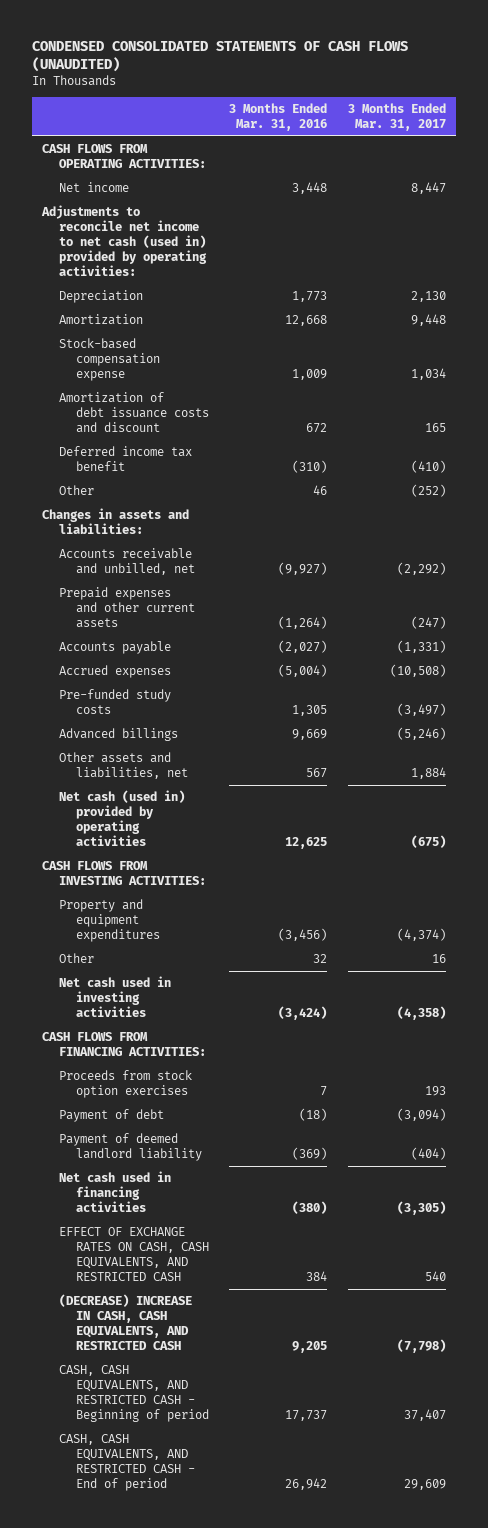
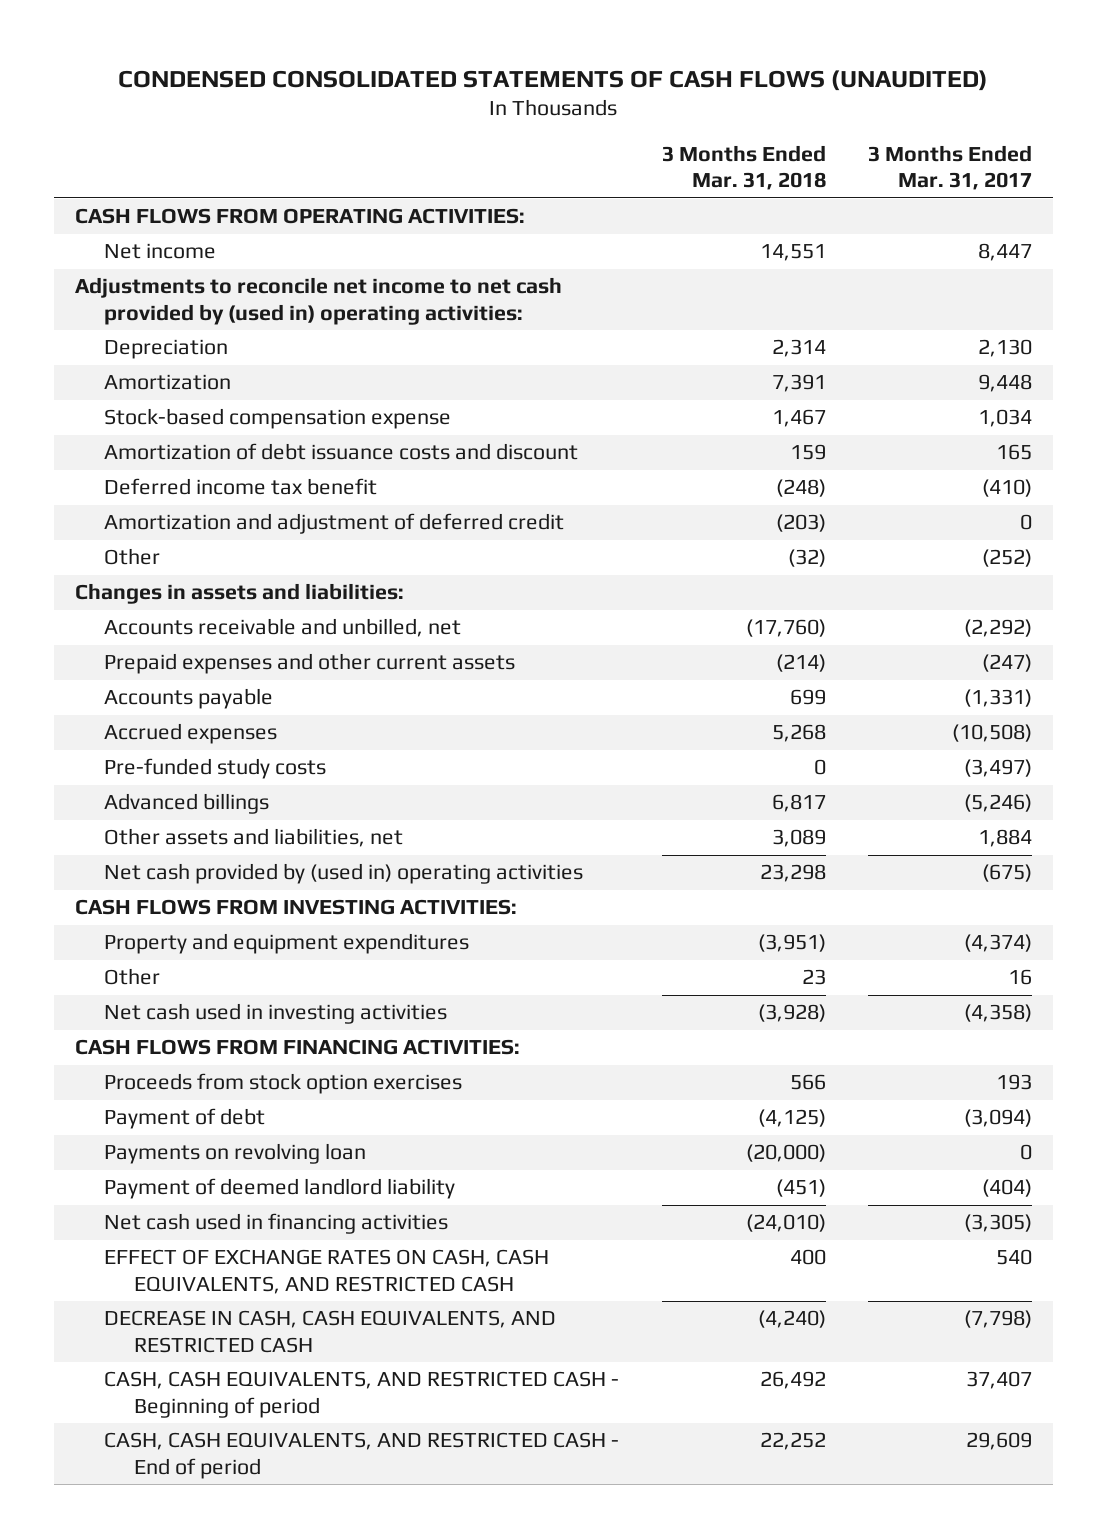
- | 3 Months Ended Mar. 31, 2016 | 3 Months Ended Mar. 31, 2017
+ | 3 Months Ended Mar. 31, 2018 | 3 Months Ended Mar. 31, 2017
- Adjustments to reconcile net income to net cash (used in) provided by operating activities:
+ Adjustments to reconcile net income to net cash provided by (used in) operating activities:
+ Amortization and adjustment of deferred credit | (203) | 0
- Net cash (used in) provided by operating activities | 12,625 | (675)
+ Net cash provided by (used in) operating activities | 23,298 | (675)
+ Payments on revolving loan | (20,000) | 0
- (DECREASE) INCREASE IN CASH, CASH EQUIVALENTS, AND RESTRICTED CASH | 9,205 | (7,798)
+ DECREASE IN CASH, CASH EQUIVALENTS, AND RESTRICTED CASH | (4,240) | (7,798)

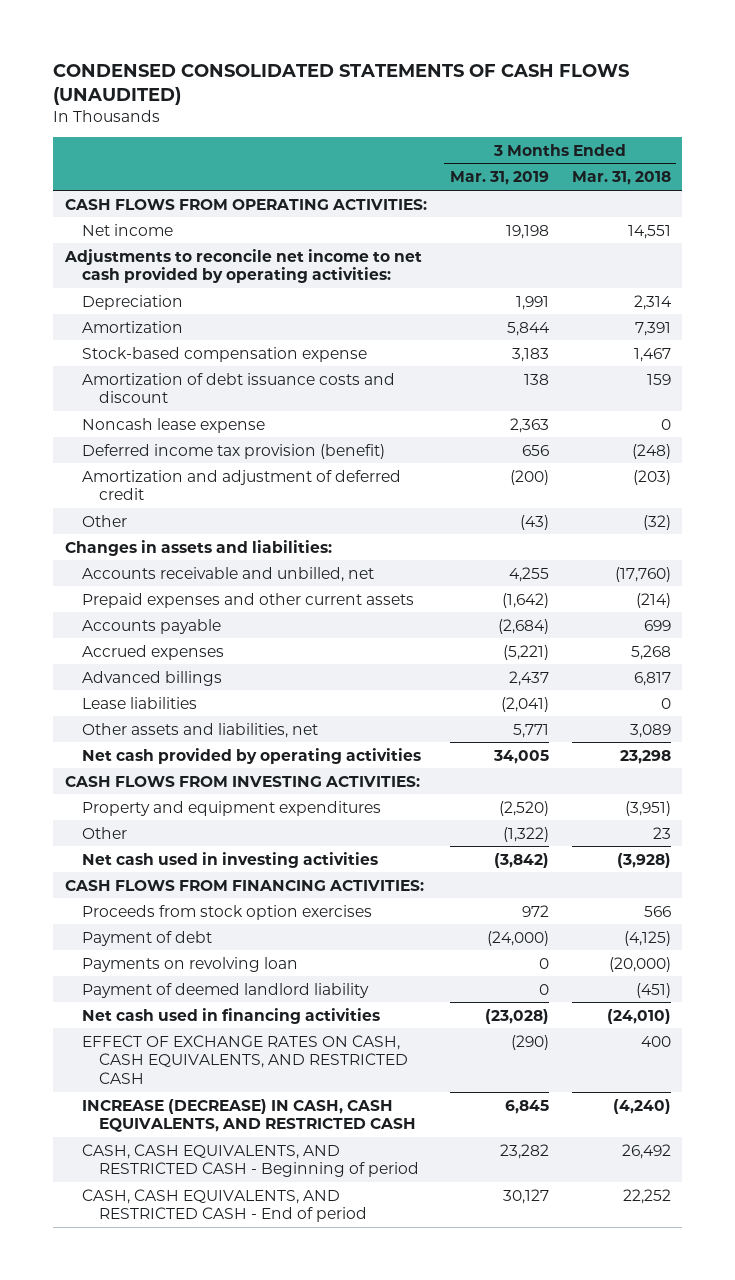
- | 3 Months Ended Mar. 31, 2018 | 3 Months Ended Mar. 31, 2017
+ | 3 Months Ended Mar. 31, 2019 | 3 Months Ended Mar. 31, 2018
- Adjustments to reconcile net income to net cash provided by (used in) operating activities:
+ Adjustments to reconcile net income to net cash provided by operating activities:
- Deferred income tax benefit | (248) | (410)
+ Noncash lease expense | 2,363 | 0
+ Deferred income tax provision (benefit) | 656 | (248)
- Pre-funded study costs | 0 | (3,497)
+ Lease liabilities | (2,041) | 0
- Net cash provided by (used in) operating activities | 23,298 | (675)
+ Net cash provided by operating activities | 34,005 | 23,298
- DECREASE IN CASH, CASH EQUIVALENTS, AND RESTRICTED CASH | (4,240) | (7,798)
+ INCREASE (DECREASE) IN CASH, CASH EQUIVALENTS, AND RESTRICTED CASH | 6,845 | (4,240)

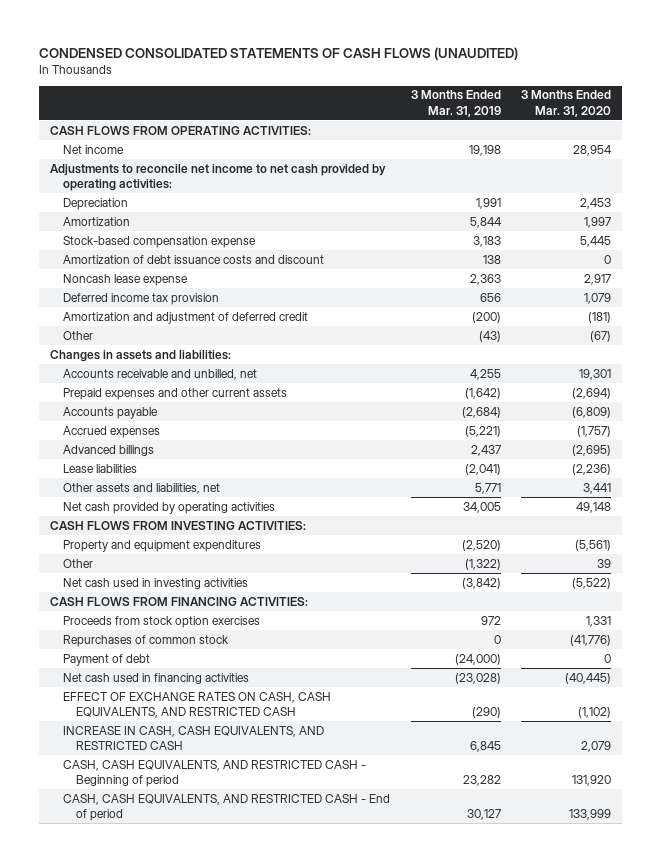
- | 3 Months Ended Mar. 31, 2019 | 3 Months Ended Mar. 31, 2018
+ | 3 Months Ended Mar. 31, 2019 | 3 Months Ended Mar. 31, 2020
- Deferred income tax provision (benefit) | 656 | (248)
+ Deferred income tax provision | 656 | 1,079
+ Repurchases of common stock | 0 | (41,776)
- Payments on revolving loan | 0 | (20,000)
- Payment of deemed landlord liability | 0 | (451)
- INCREASE (DECREASE) IN CASH, CASH EQUIVALENTS, AND RESTRICTED CASH | 6,845 | (4,240)
+ INCREASE IN CASH, CASH EQUIVALENTS, AND RESTRICTED CASH | 6,845 | 2,079

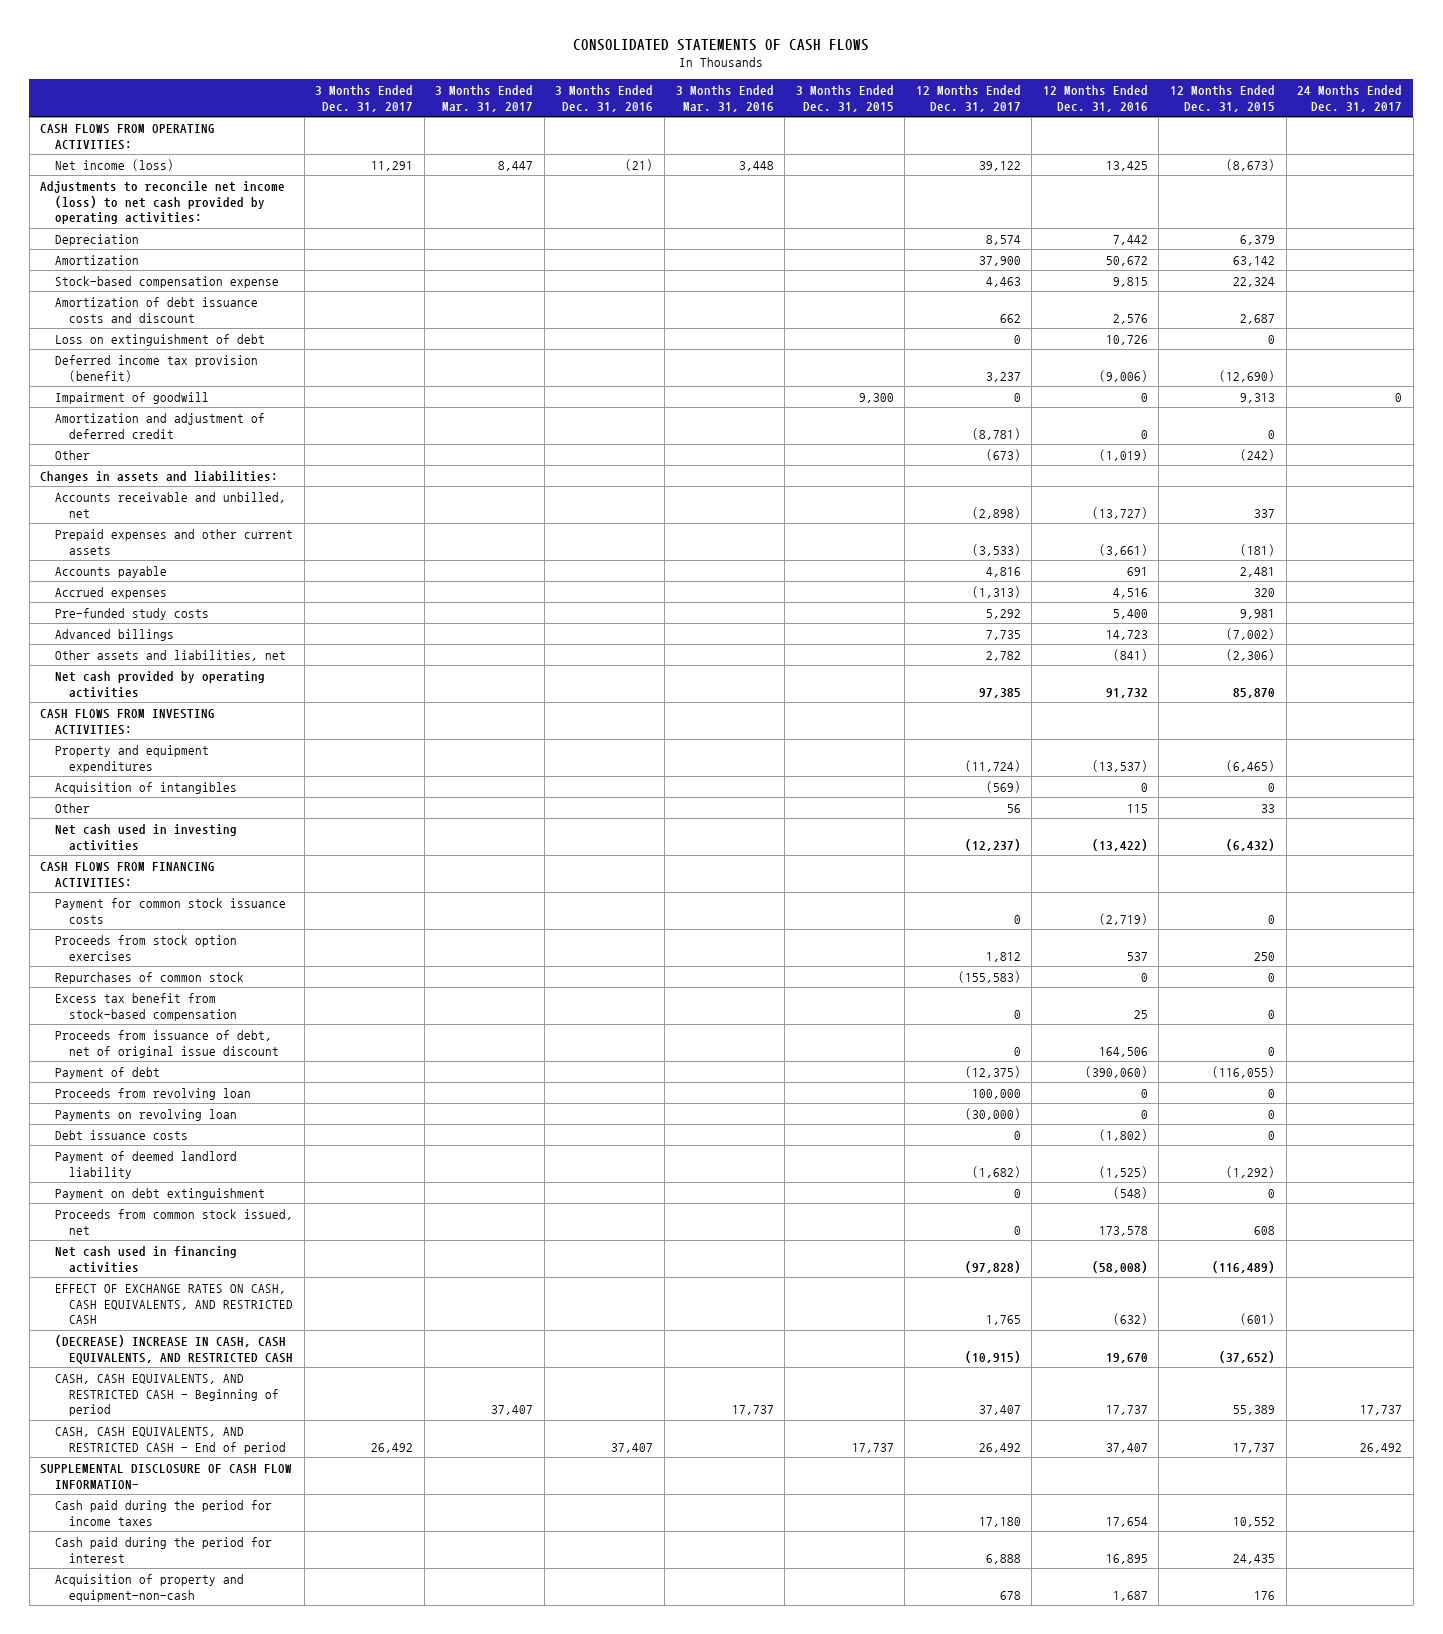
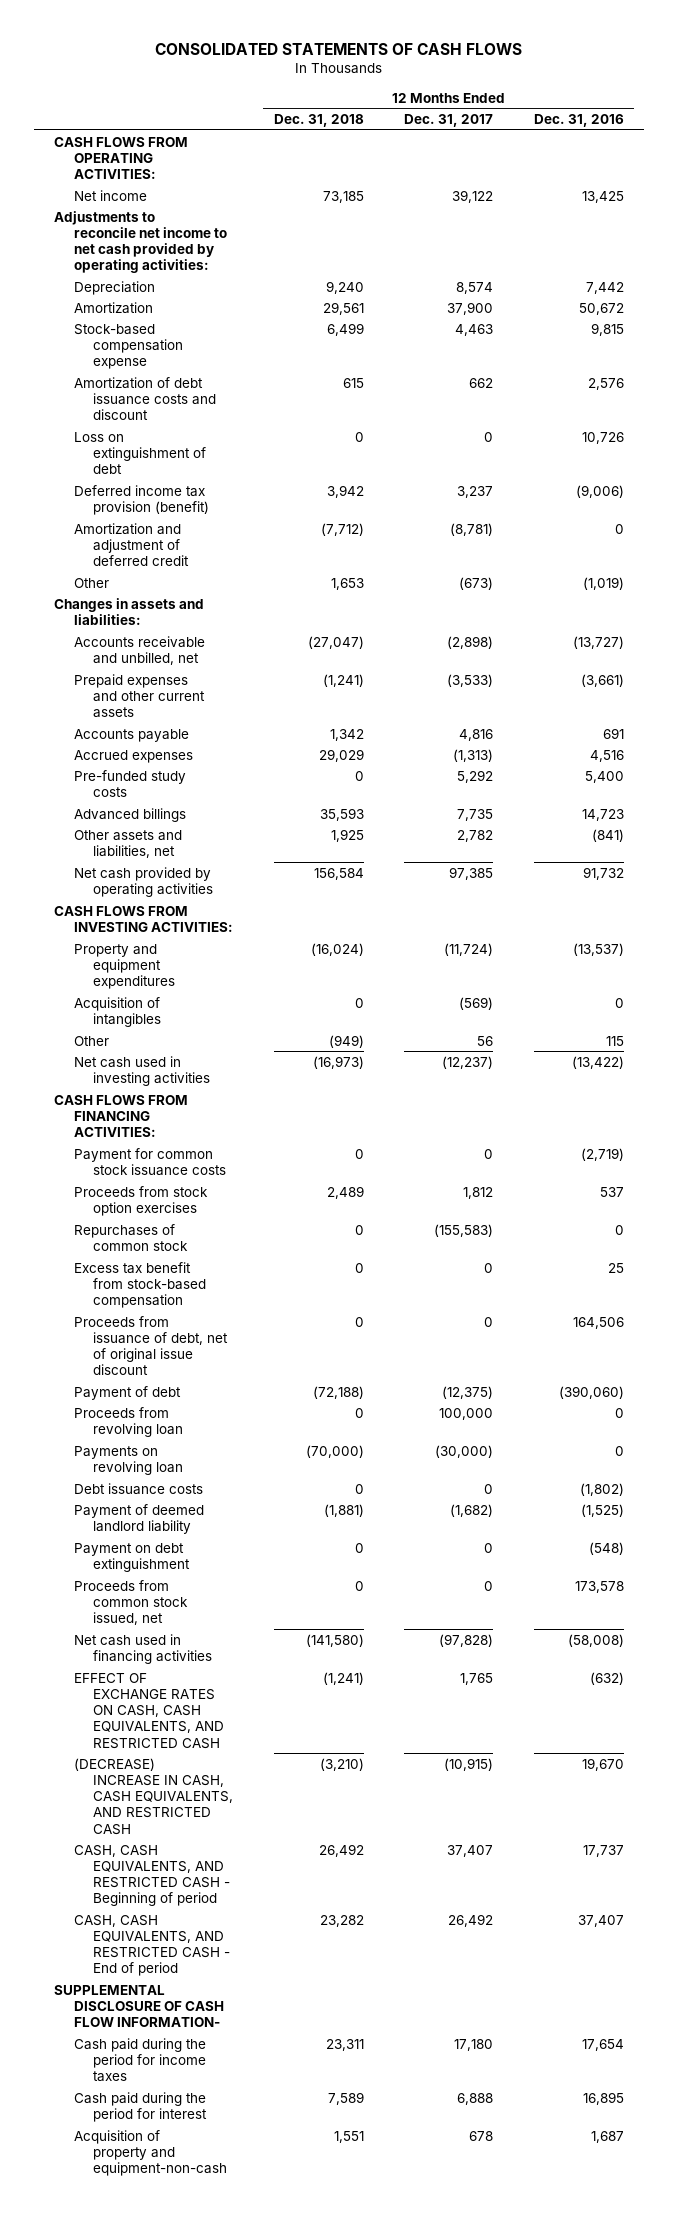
- | 3 Months Ended Dec. 31, 2017 | 3 Months Ended Mar. 31, 2017 | 3 Months Ended Dec. 31, 2016 | 3 Months Ended Mar. 31, 2016 | 3 Months Ended Dec. 31, 2015 | 12 Months Ended Dec. 31, 2017 | 12 Months Ended Dec. 31, 2016 | 12 Months Ended Dec. 31, 2015 | 24 Months Ended Dec. 31, 2017
+ | 12 Months Ended Dec. 31, 2018 | 12 Months Ended Dec. 31, 2017 | 12 Months Ended Dec. 31, 2016
- Net income (loss) | 11,291 | 8,447 | (21) | 3,448 | | 39,122 | 13,425 | (8,673) |
- Adjustments to reconcile net income (loss) to net cash provided by operating activities:
+ Net income | 73,185 | 39,122 | 13,425
+ Adjustments to reconcile net income to net cash provided by operating activities:
- Impairment of goodwill | | | | | 9,300 | 0 | 0 | 9,313 | 0

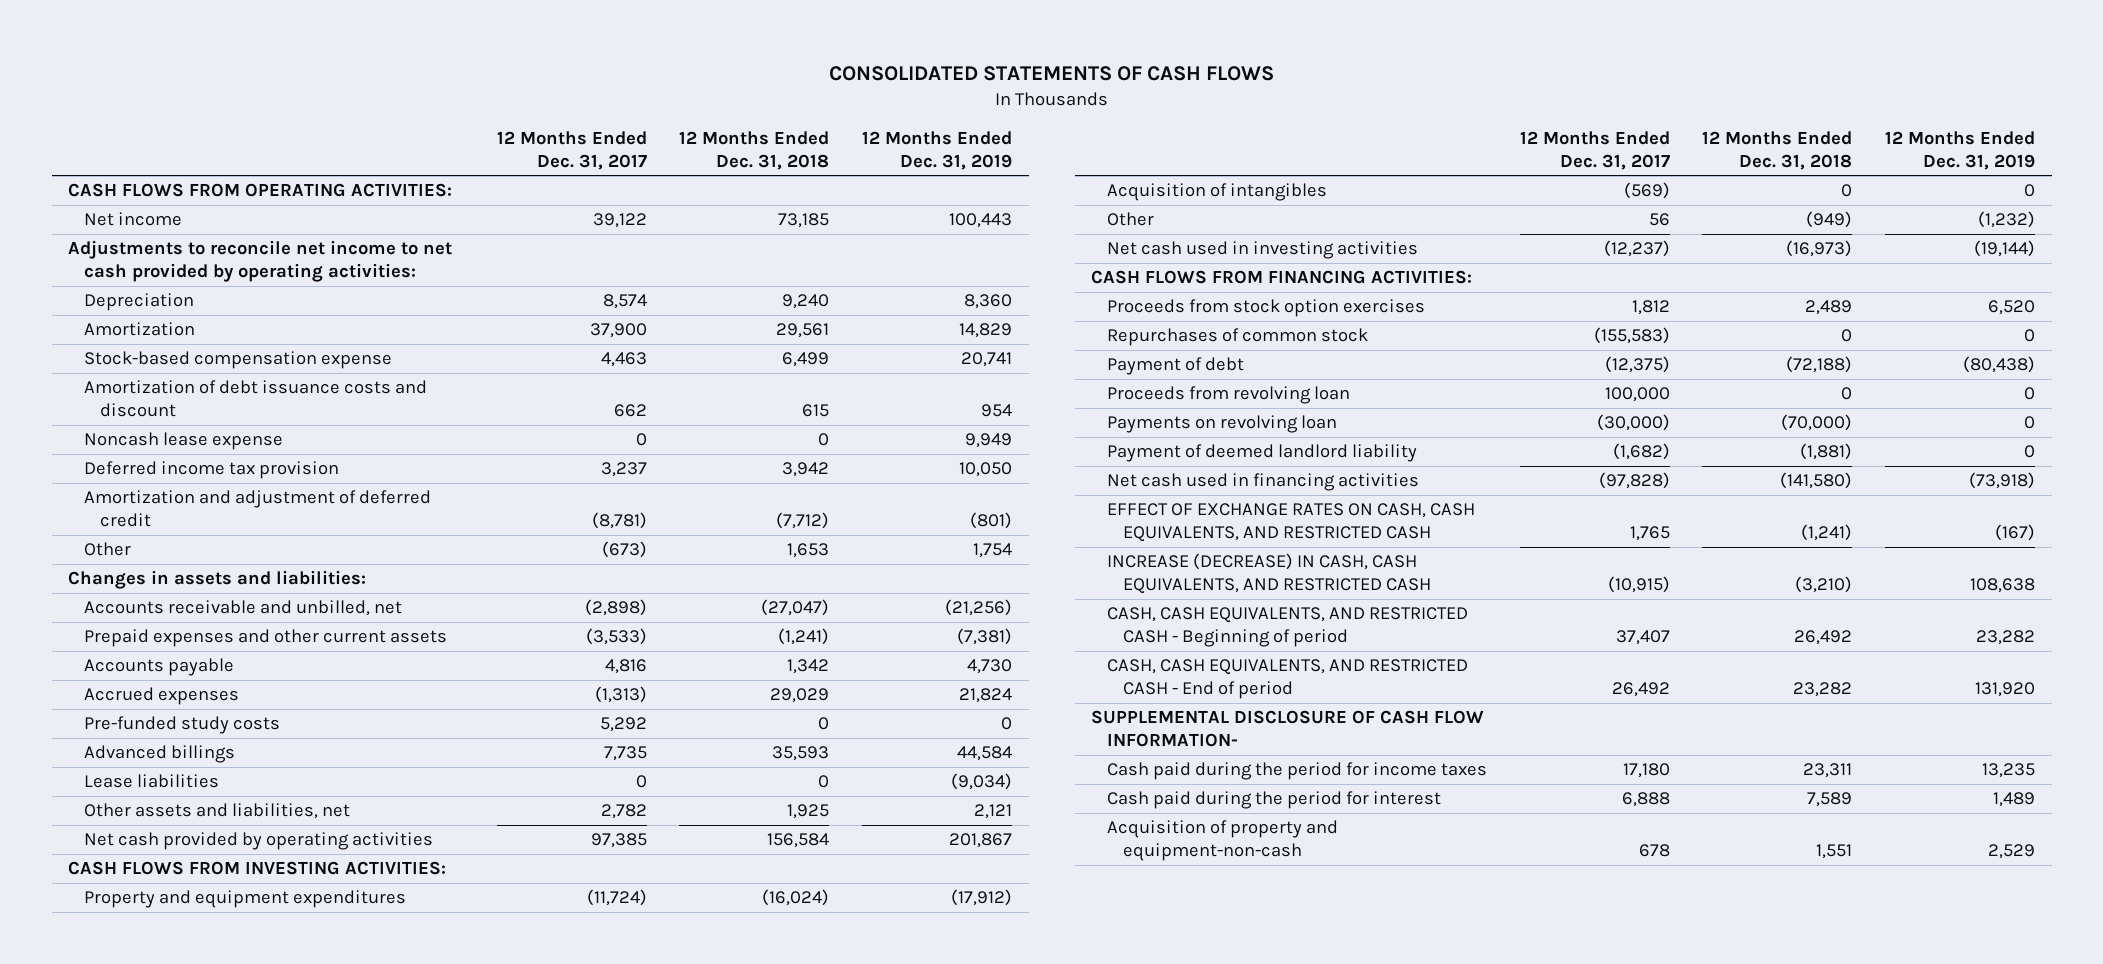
- | 12 Months Ended Dec. 31, 2018 | 12 Months Ended Dec. 31, 2017 | 12 Months Ended Dec. 31, 2016
+ | 12 Months Ended Dec. 31, 2017 | 12 Months Ended Dec. 31, 2018 | 12 Months Ended Dec. 31, 2019
- Loss on extinguishment of debt | 0 | 0 | 10,726
- Deferred income tax provision (benefit) | 3,942 | 3,237 | (9,006)
+ Noncash lease expense | 0 | 0 | 9,949
+ Deferred income tax provision | 3,237 | 3,942 | 10,050
+ Lease liabilities | 0 | 0 | (9,034)
- Payment for common stock issuance costs | 0 | 0 | (2,719)
- Excess tax benefit from stock-based compensation | 0 | 0 | 25
- Proceeds from issuance of debt, net of original issue discount | 0 | 0 | 164,506
- Debt issuance costs | 0 | 0 | (1,802)
- Payment on debt extinguishment | 0 | 0 | (548)
- Proceeds from common stock issued, net | 0 | 0 | 173,578
- (DECREASE) INCREASE IN CASH, CASH EQUIVALENTS, AND RESTRICTED CASH | (3,210) | (10,915) | 19,670
+ INCREASE (DECREASE) IN CASH, CASH EQUIVALENTS, AND RESTRICTED CASH | (10,915) | (3,210) | 108,638

